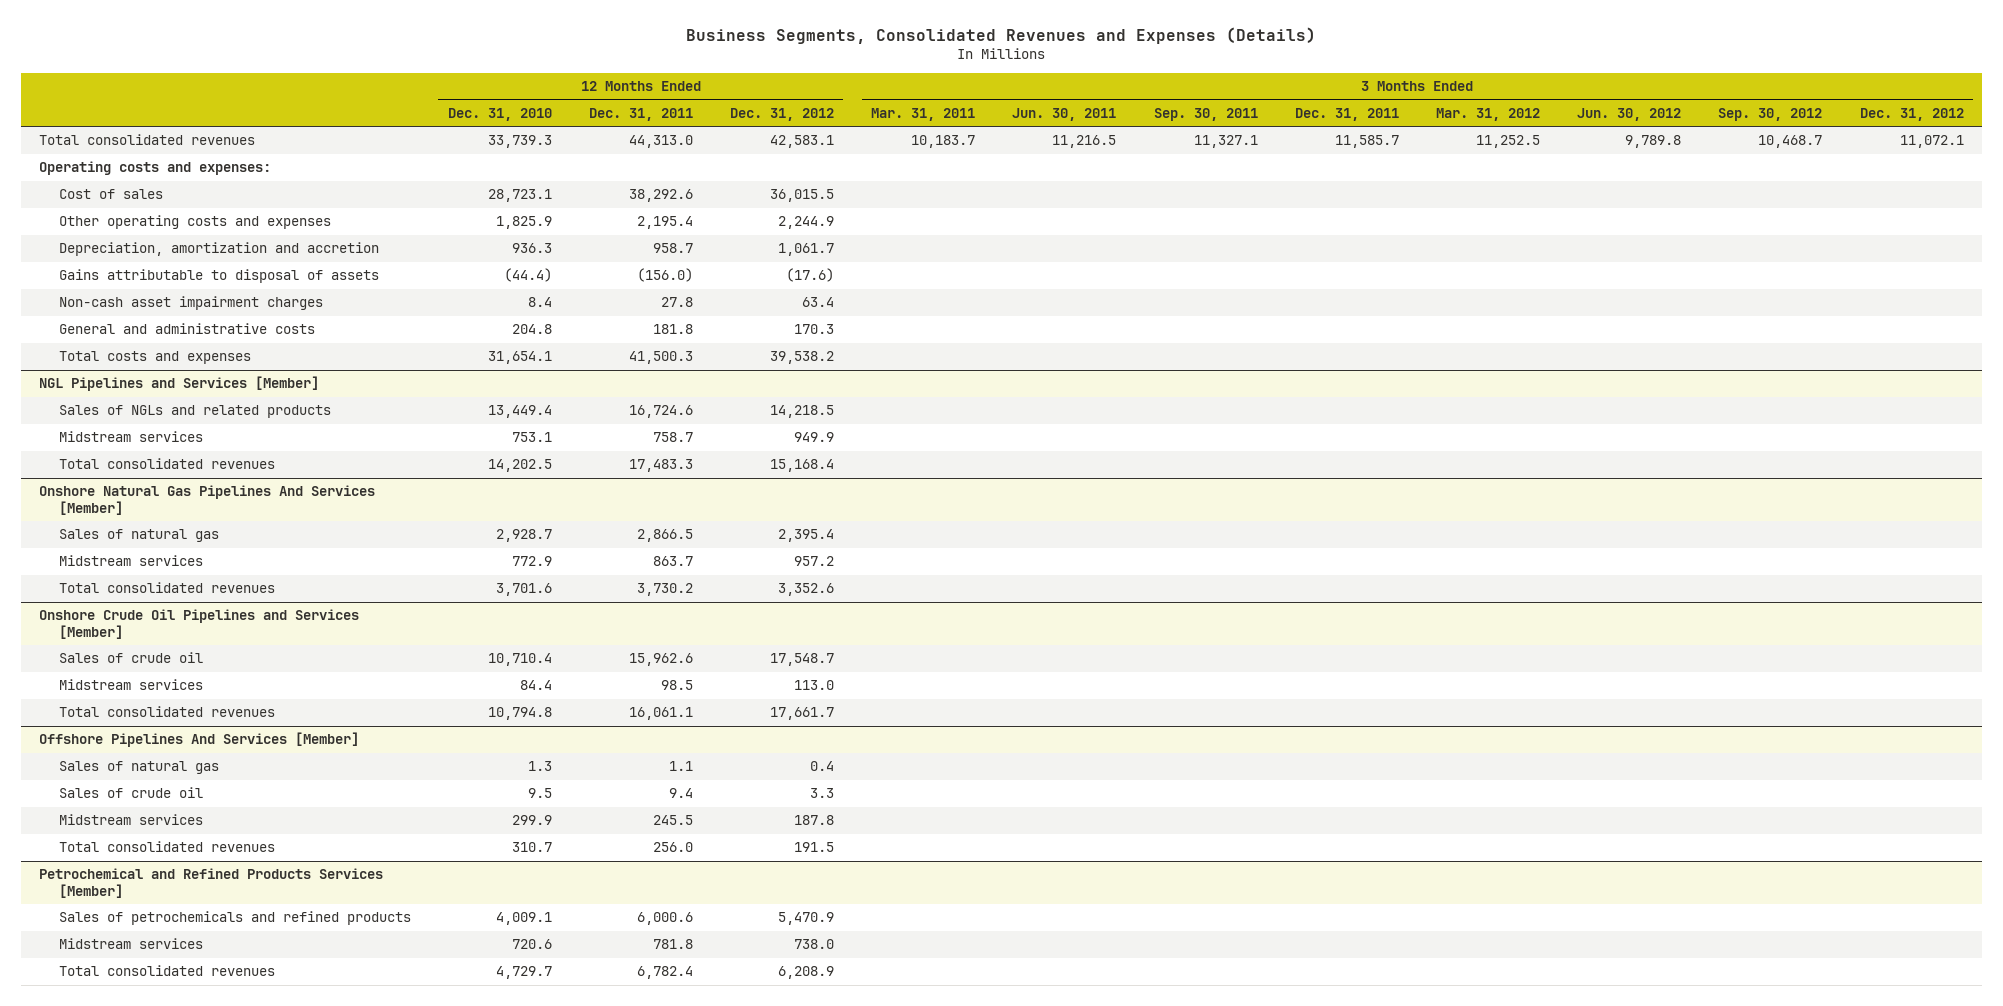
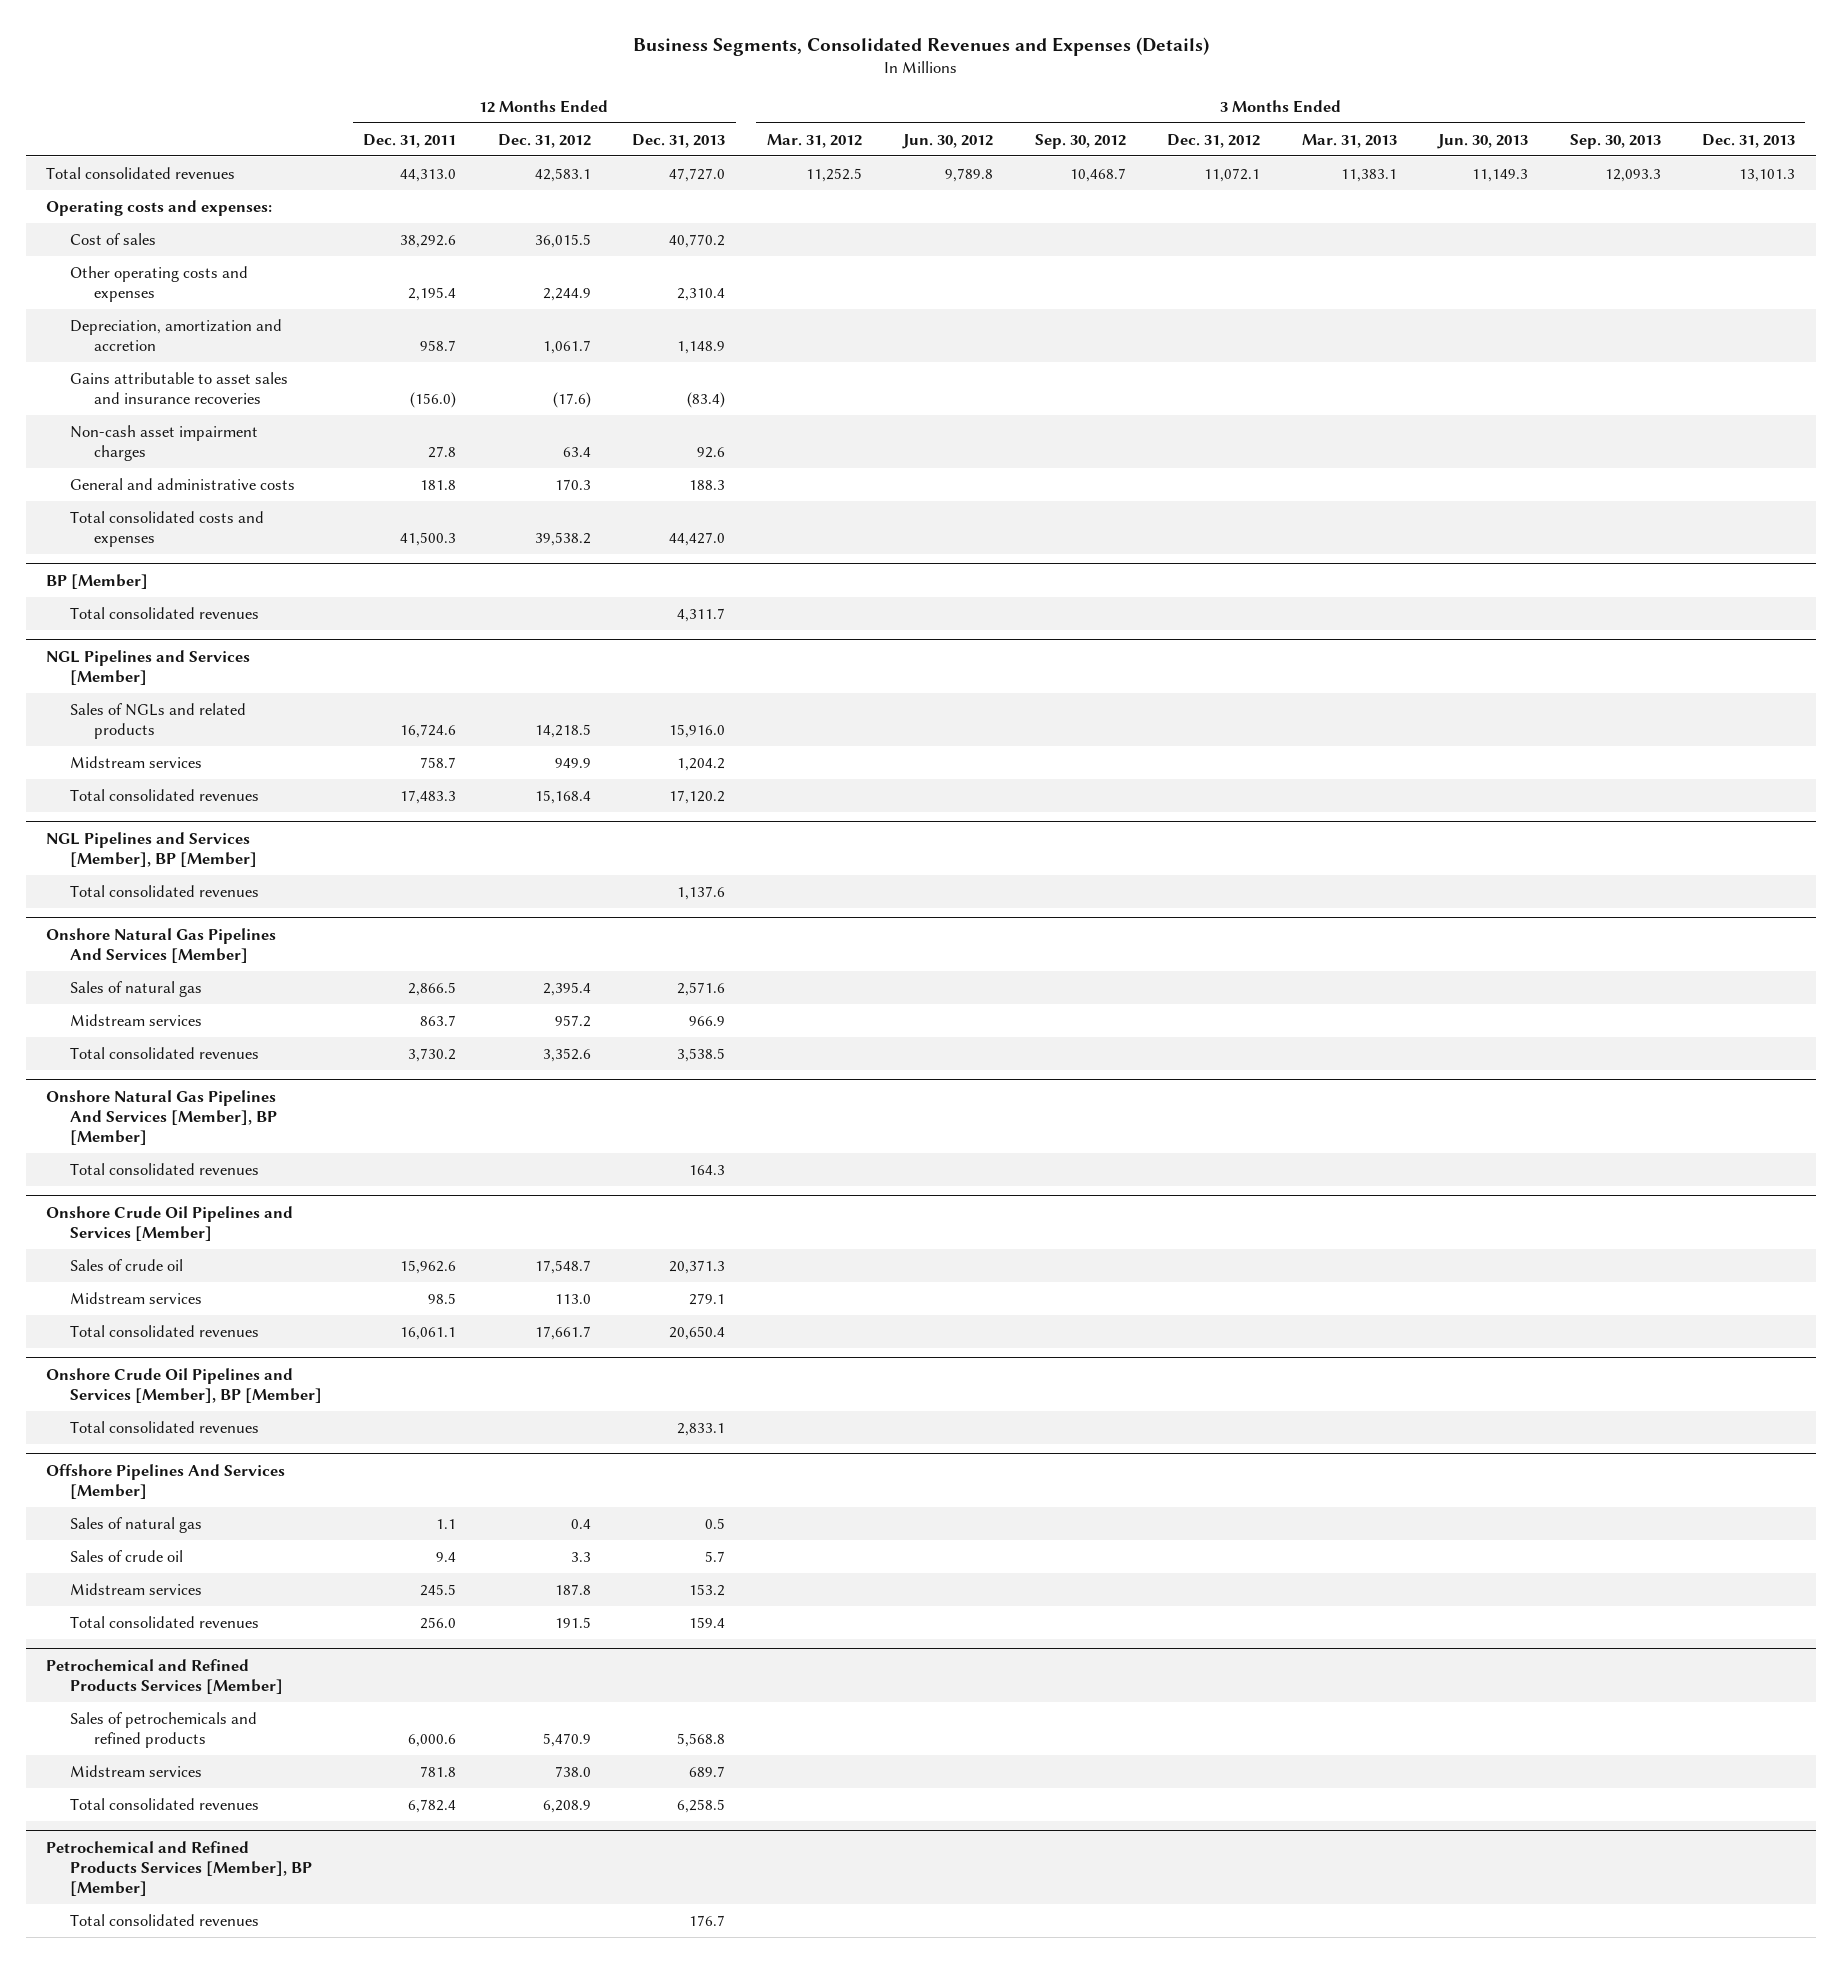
- | 12 Months Ended Dec. 31, 2010 | 12 Months Ended Dec. 31, 2011 | 12 Months Ended Dec. 31, 2012 | 3 Months Ended Mar. 31, 2011 | 3 Months Ended Jun. 30, 2011 | 3 Months Ended Sep. 30, 2011 | 3 Months Ended Dec. 31, 2011 | 3 Months Ended Mar. 31, 2012 | 3 Months Ended Jun. 30, 2012 | 3 Months Ended Sep. 30, 2012 | 3 Months Ended Dec. 31, 2012
+ | 12 Months Ended Dec. 31, 2011 | 12 Months Ended Dec. 31, 2012 | 12 Months Ended Dec. 31, 2013 | 3 Months Ended Mar. 31, 2012 | 3 Months Ended Jun. 30, 2012 | 3 Months Ended Sep. 30, 2012 | 3 Months Ended Dec. 31, 2012 | 3 Months Ended Mar. 31, 2013 | 3 Months Ended Jun. 30, 2013 | 3 Months Ended Sep. 30, 2013 | 3 Months Ended Dec. 31, 2013
- Gains attributable to disposal of assets | (44.4) | (156.0) | (17.6) | | | | | | | |
+ Gains attributable to asset sales and insurance recoveries | (156.0) | (17.6) | (83.4) | | | | | | | |
- Total costs and expenses | 31,654.1 | 41,500.3 | 39,538.2 | | | | | | | |
+ Total consolidated costs and expenses | 41,500.3 | 39,538.2 | 44,427.0 | | | | | | | |
+ BP [Member]
+ Total consolidated revenues | | | 4,311.7 | | | | | | | |
+ NGL Pipelines and Services [Member], BP [Member]
+ Total consolidated revenues | | | 1,137.6 | | | | | | | |
+ Onshore Natural Gas Pipelines And Services [Member], BP [Member]
+ Total consolidated revenues | | | 164.3 | | | | | | | |
+ Onshore Crude Oil Pipelines and Services [Member], BP [Member]
+ Total consolidated revenues | | | 2,833.1 | | | | | | | |
+ Petrochemical and Refined Products Services [Member], BP [Member]
+ Total consolidated revenues | | | 176.7 | | | | | | | |

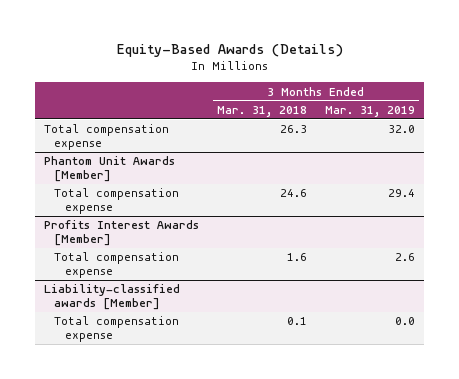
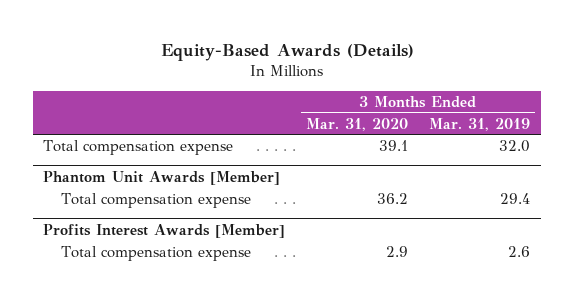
- | 3 Months Ended Mar. 31, 2018 | 3 Months Ended Mar. 31, 2019
+ | 3 Months Ended Mar. 31, 2020 | 3 Months Ended Mar. 31, 2019
- Liability-classified awards [Member]
- Total compensation expense | 0.1 | 0.0

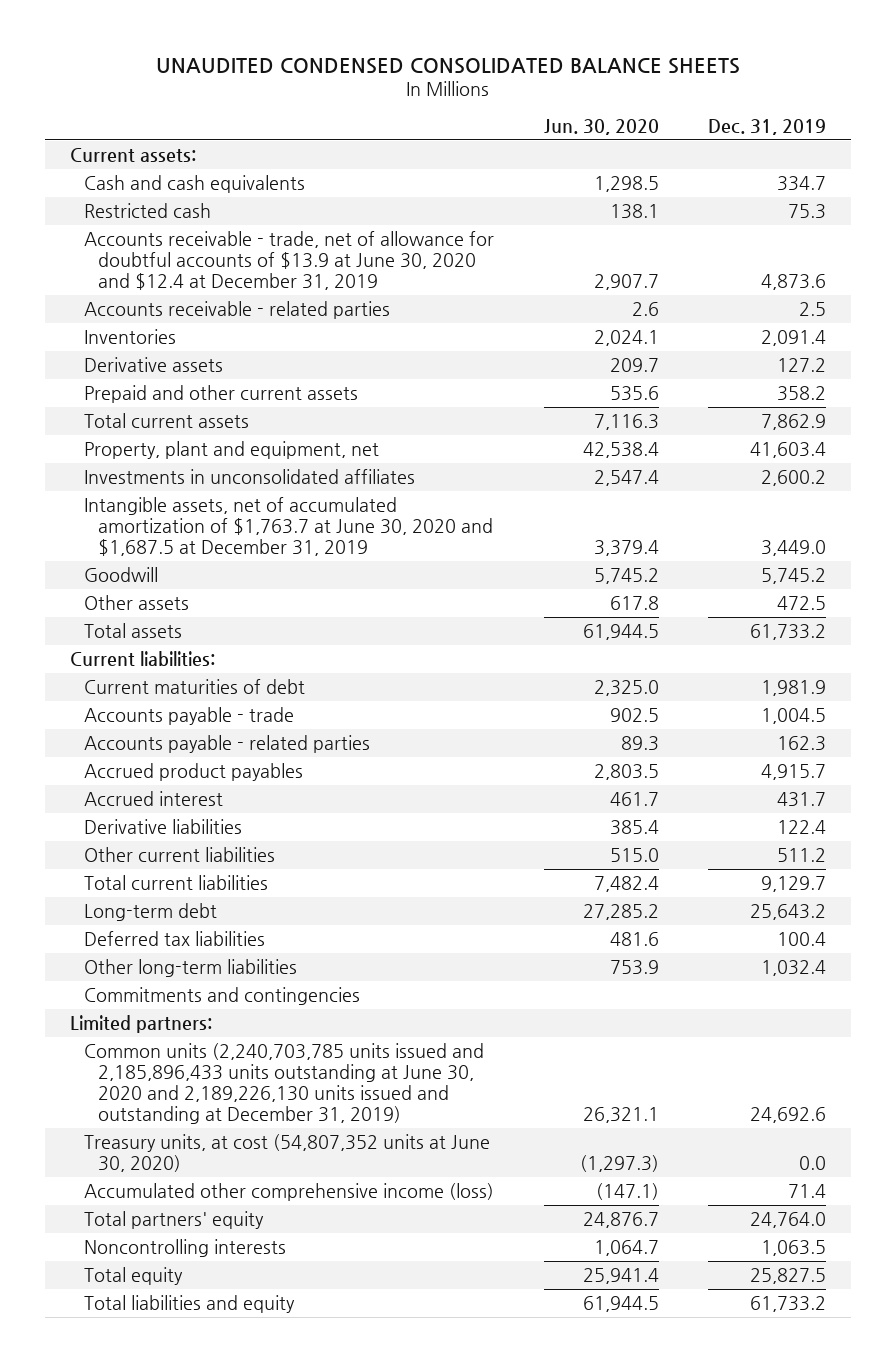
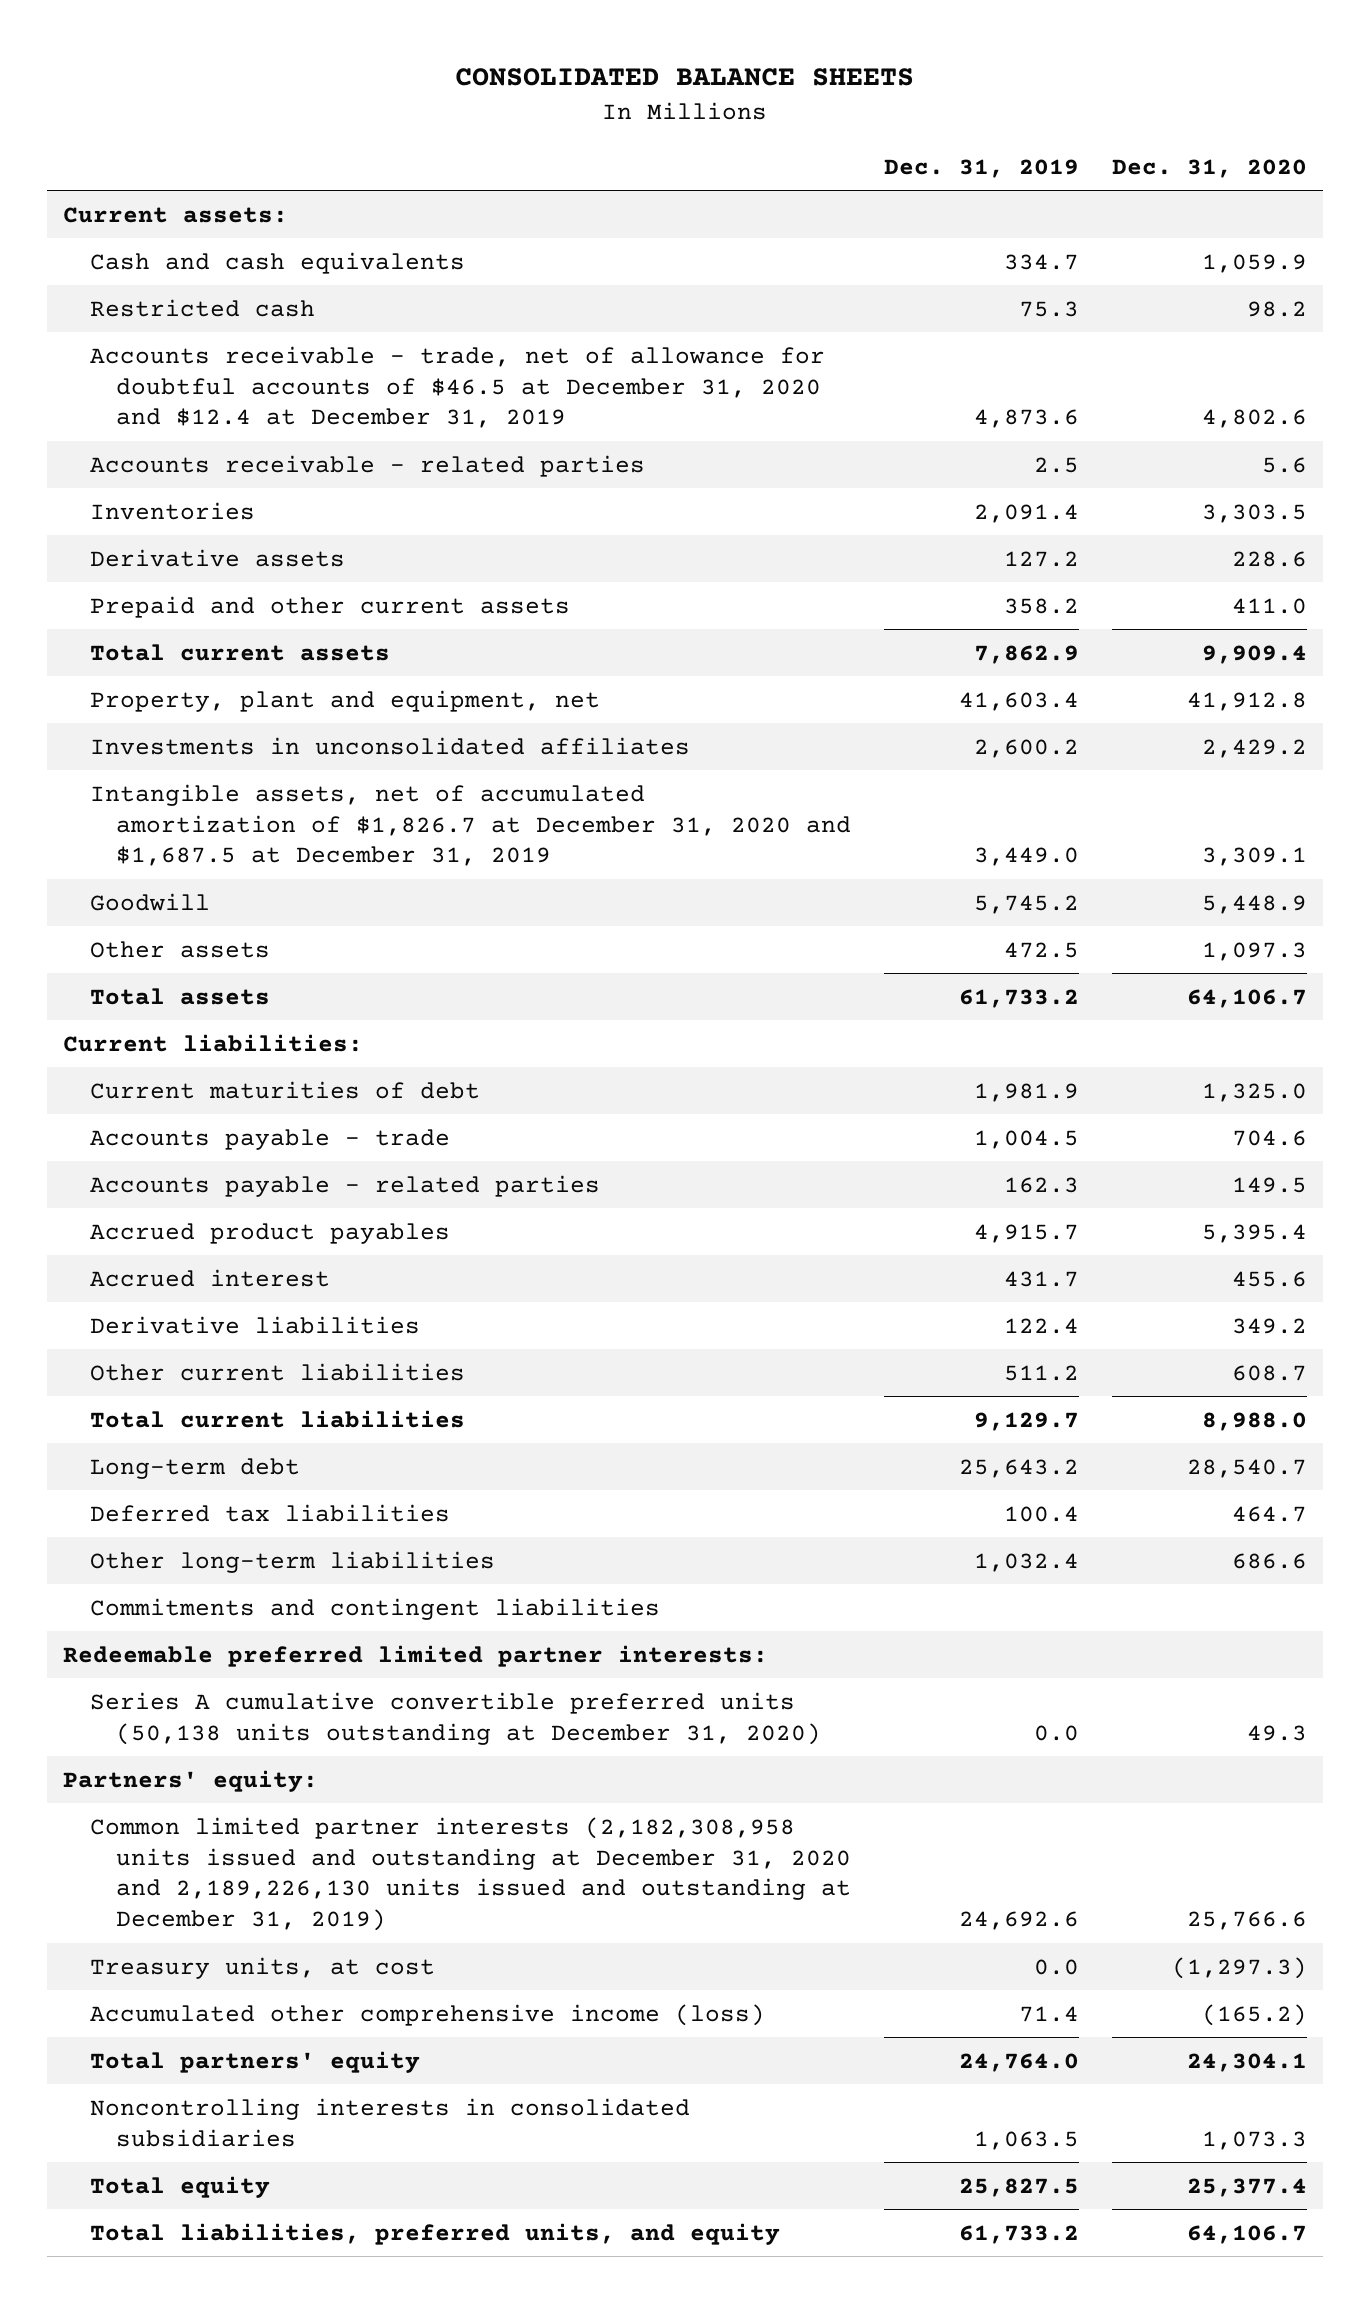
- UNAUDITED CONDENSED CONSOLIDATED BALANCE SHEETS
+ CONSOLIDATED BALANCE SHEETS
- | Jun. 30, 2020 | Dec. 31, 2019
+ | Dec. 31, 2019 | Dec. 31, 2020
- Accounts receivable - trade, net of allowance for doubtful accounts of $13.9 at June 30, 2020 and $12.4 at December 31, 2019 | 2,907.7 | 4,873.6
+ Accounts receivable - trade, net of allowance for doubtful accounts of $46.5 at December 31, 2020 and $12.4 at December 31, 2019 | 4,873.6 | 4,802.6
- Intangible assets, net of accumulated amortization of $1,763.7 at June 30, 2020 and $1,687.5 at December 31, 2019 | 3,379.4 | 3,449.0
+ Intangible assets, net of accumulated amortization of $1,826.7 at December 31, 2020 and $1,687.5 at December 31, 2019 | 3,449.0 | 3,309.1
- Commitments and contingencies
- Limited partners:
- Common units (2,240,703,785 units issued and 2,185,896,433 units outstanding at June 30, 2020 and 2,189,226,130 units issued and outstanding at December 31, 2019) | 26,321.1 | 24,692.6
- Treasury units, at cost (54,807,352 units at June 30, 2020) | (1,297.3) | 0.0
+ Commitments and contingent liabilities
+ Redeemable preferred limited partner interests:
+ Series A cumulative convertible preferred units (50,138 units outstanding at December 31, 2020) | 0.0 | 49.3
+ Partners' equity:
+ Common limited partner interests (2,182,308,958 units issued and outstanding at December 31, 2020 and 2,189,226,130 units issued and outstanding at December 31, 2019) | 24,692.6 | 25,766.6
+ Treasury units, at cost | 0.0 | (1,297.3)
- Noncontrolling interests | 1,064.7 | 1,063.5
+ Noncontrolling interests in consolidated subsidiaries | 1,063.5 | 1,073.3
- Total liabilities and equity | 61,944.5 | 61,733.2
+ Total liabilities, preferred units, and equity | 61,733.2 | 64,106.7

